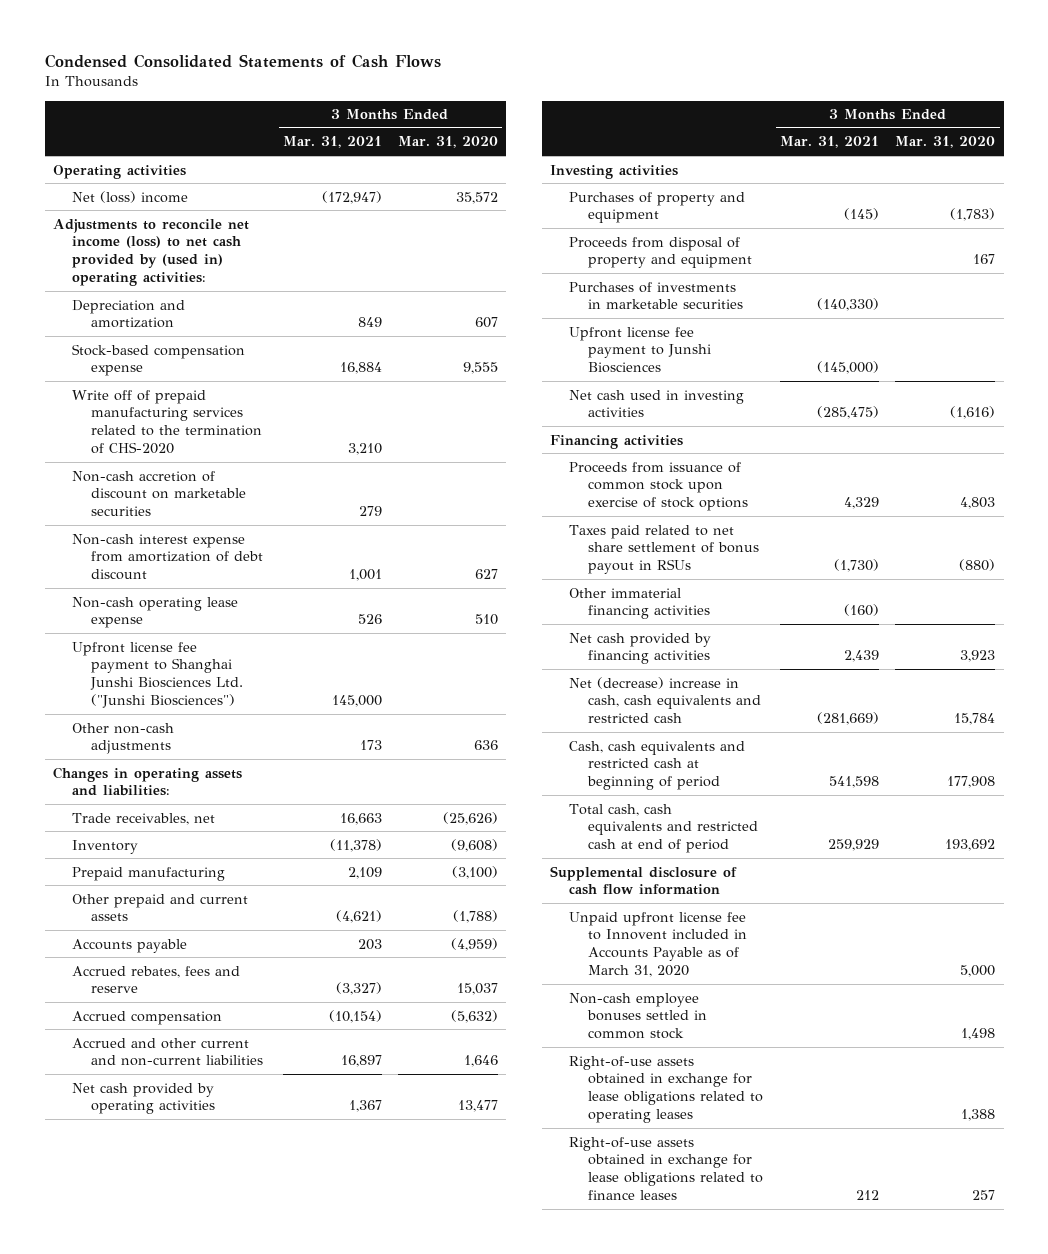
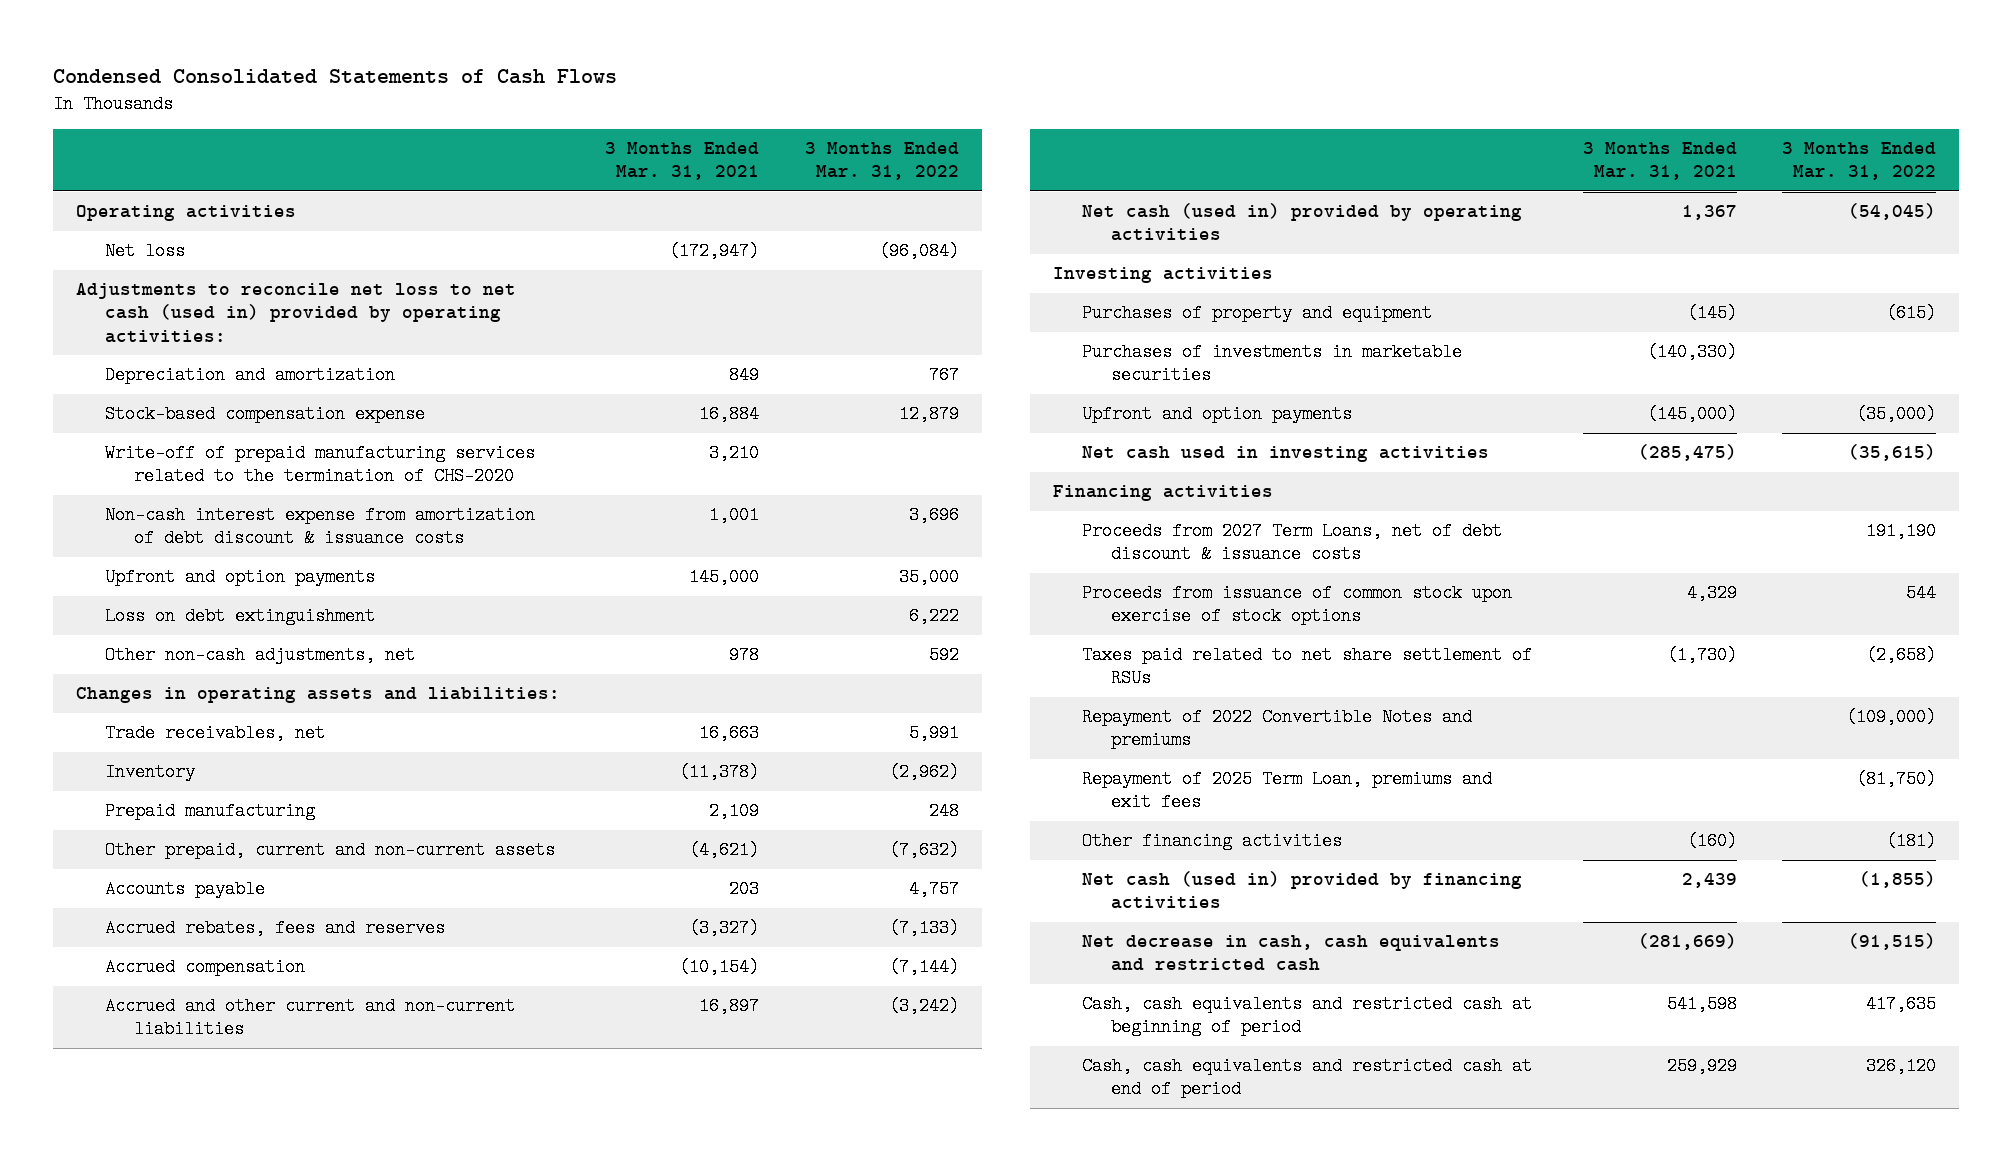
- | 3 Months Ended Mar. 31, 2021 | 3 Months Ended Mar. 31, 2020
+ | 3 Months Ended Mar. 31, 2021 | 3 Months Ended Mar. 31, 2022
- Net (loss) income | (172,947) | 35,572
- Adjustments to reconcile net income (loss) to net cash provided by (used in) operating activities:
+ Net loss | (172,947) | (96,084)
+ Adjustments to reconcile net loss to net cash (used in) provided by operating activities:
- Write off of prepaid manufacturing services related to the termination of CHS-2020 | 3,210 |
- Non-cash accretion of discount on marketable securities | 279 |
- Non-cash interest expense from amortization of debt discount | 1,001 | 627
- Non-cash operating lease expense | 526 | 510
- Upfront license fee payment to Shanghai Junshi Biosciences Ltd. ("Junshi Biosciences") | 145,000 |
- Other non-cash adjustments | 173 | 636
+ Write-off of prepaid manufacturing services related to the termination of CHS-2020 | 3,210 |
+ Non-cash interest expense from amortization of debt discount & issuance costs | 1,001 | 3,696
+ Upfront and option payments | 145,000 | 35,000
+ Loss on debt extinguishment | | 6,222
+ Other non-cash adjustments, net | 978 | 592
- Other prepaid and current assets | (4,621) | (1,788)
+ Other prepaid, current and non-current assets | (4,621) | (7,632)
- Accrued rebates, fees and reserve | (3,327) | 15,037
+ Accrued rebates, fees and reserves | (3,327) | (7,133)
- Net cash provided by operating activities | 1,367 | 13,477
+ Net cash (used in) provided by operating activities | 1,367 | (54,045)
- Proceeds from disposal of property and equipment | | 167
- Upfront license fee payment to Junshi Biosciences | (145,000) |
+ Upfront and option payments | (145,000) | (35,000)
+ Proceeds from 2027 Term Loans, net of debt discount & issuance costs | | 191,190
- Taxes paid related to net share settlement of bonus payout in RSUs | (1,730) | (880)
- Other immaterial financing activities | (160) |
- Net cash provided by financing activities | 2,439 | 3,923
- Net (decrease) increase in cash, cash equivalents and restricted cash | (281,669) | 15,784
+ Taxes paid related to net share settlement of RSUs | (1,730) | (2,658)
+ Repayment of 2022 Convertible Notes and premiums | | (109,000)
+ Repayment of 2025 Term Loan, premiums and exit fees | | (81,750)
+ Other financing activities | (160) | (181)
+ Net cash (used in) provided by financing activities | 2,439 | (1,855)
+ Net decrease in cash, cash equivalents and restricted cash | (281,669) | (91,515)
- Total cash, cash equivalents and restricted cash at end of period | 259,929 | 193,692
- Supplemental disclosure of cash flow information
- Unpaid upfront license fee to Innovent included in Accounts Payable as of March 31, 2020 | | 5,000
- Non-cash employee bonuses settled in common stock | | 1,498
- Right-of-use assets obtained in exchange for lease obligations related to operating leases | | 1,388
- Right-of-use assets obtained in exchange for lease obligations related to finance leases | 212 | 257
+ Cash, cash equivalents and restricted cash at end of period | 259,929 | 326,120

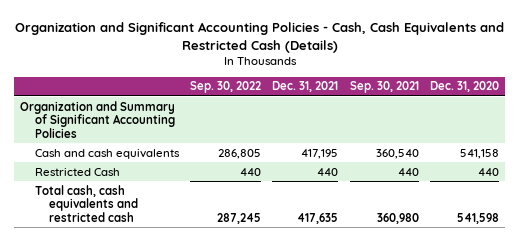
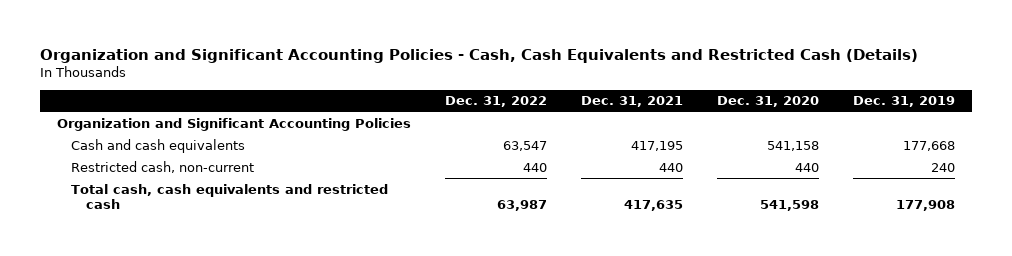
- | Sep. 30, 2022 | Dec. 31, 2021 | Sep. 30, 2021 | Dec. 31, 2020
+ | Dec. 31, 2022 | Dec. 31, 2021 | Dec. 31, 2020 | Dec. 31, 2019
- Organization and Summary of Significant Accounting Policies
+ Organization and Significant Accounting Policies
- Restricted Cash | 440 | 440 | 440 | 440
+ Restricted cash, non-current | 440 | 440 | 440 | 240

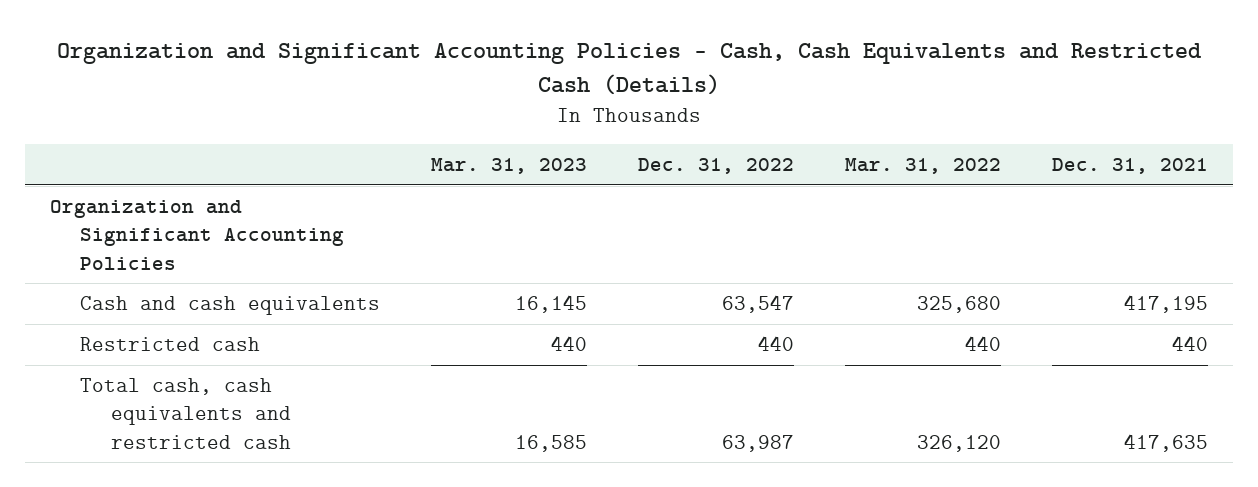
- | Dec. 31, 2022 | Dec. 31, 2021 | Dec. 31, 2020 | Dec. 31, 2019
+ | Mar. 31, 2023 | Dec. 31, 2022 | Mar. 31, 2022 | Dec. 31, 2021
- Restricted cash, non-current | 440 | 440 | 440 | 240
+ Restricted cash | 440 | 440 | 440 | 440

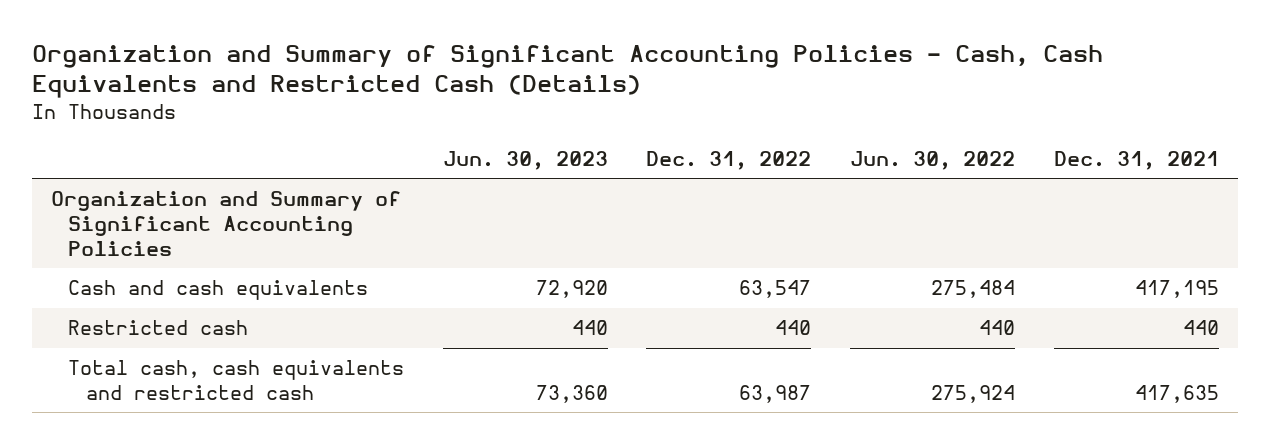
- Organization and Significant Accounting Policies - Cash, Cash Equivalents and Restricted Cash (Details)
+ Organization and Summary of Significant Accounting Policies - Cash, Cash Equivalents and Restricted Cash (Details)
- | Mar. 31, 2023 | Dec. 31, 2022 | Mar. 31, 2022 | Dec. 31, 2021
+ | Jun. 30, 2023 | Dec. 31, 2022 | Jun. 30, 2022 | Dec. 31, 2021
- Organization and Significant Accounting Policies
+ Organization and Summary of Significant Accounting Policies

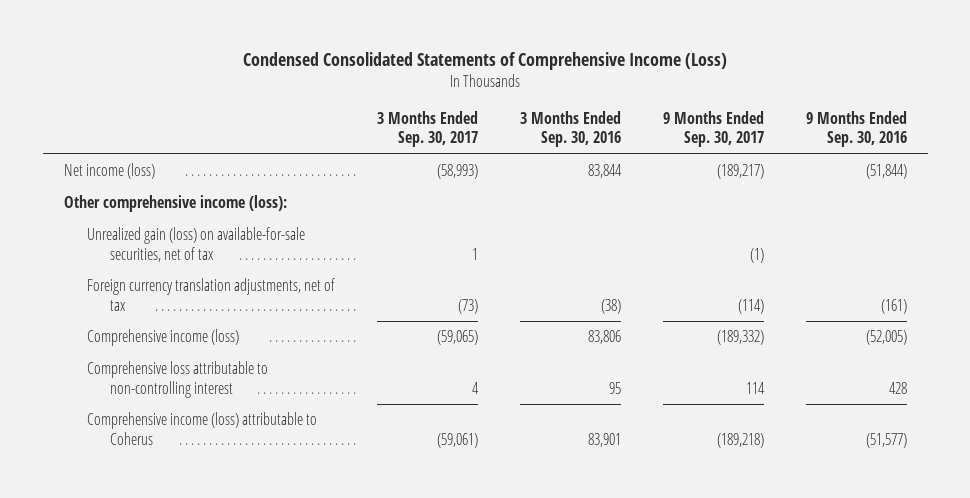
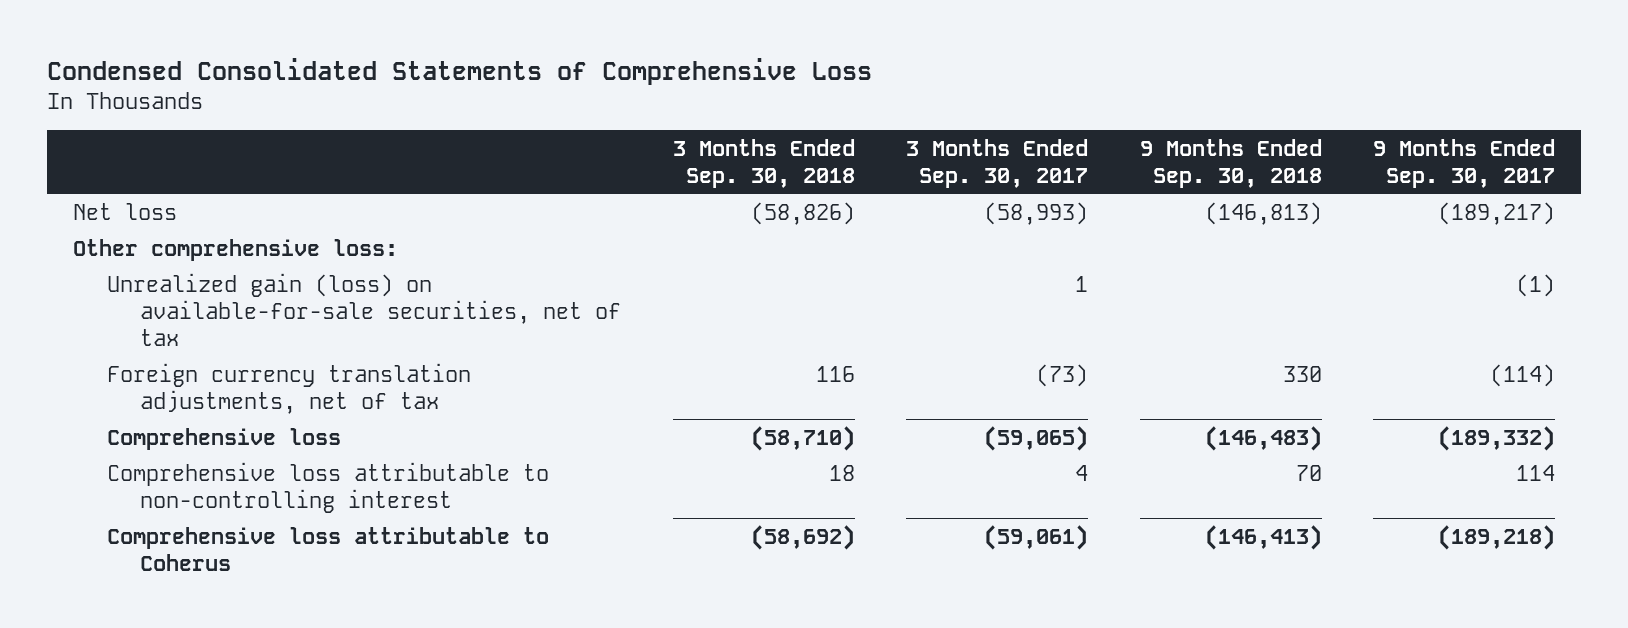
- Condensed Consolidated Statements of Comprehensive Income (Loss)
+ Condensed Consolidated Statements of Comprehensive Loss
- | 3 Months Ended Sep. 30, 2017 | 3 Months Ended Sep. 30, 2016 | 9 Months Ended Sep. 30, 2017 | 9 Months Ended Sep. 30, 2016
+ | 3 Months Ended Sep. 30, 2018 | 3 Months Ended Sep. 30, 2017 | 9 Months Ended Sep. 30, 2018 | 9 Months Ended Sep. 30, 2017
- Net income (loss) | (58,993) | 83,844 | (189,217) | (51,844)
- Other comprehensive income (loss):
+ Net loss | (58,826) | (58,993) | (146,813) | (189,217)
+ Other comprehensive loss:
- Comprehensive income (loss) | (59,065) | 83,806 | (189,332) | (52,005)
+ Comprehensive loss | (58,710) | (59,065) | (146,483) | (189,332)
- Comprehensive income (loss) attributable to Coherus | (59,061) | 83,901 | (189,218) | (51,577)
+ Comprehensive loss attributable to Coherus | (58,692) | (59,061) | (146,413) | (189,218)

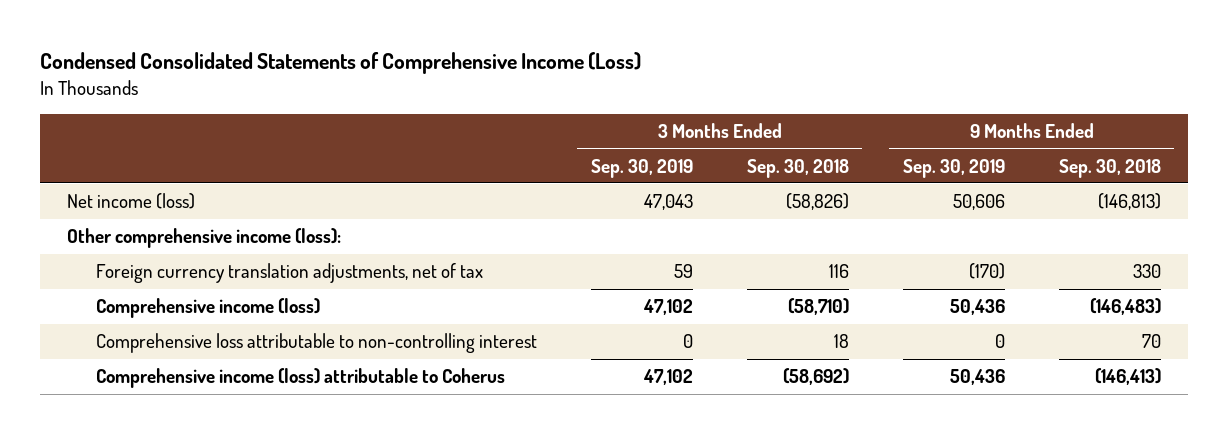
- Condensed Consolidated Statements of Comprehensive Loss
+ Condensed Consolidated Statements of Comprehensive Income (Loss)
- | 3 Months Ended Sep. 30, 2018 | 3 Months Ended Sep. 30, 2017 | 9 Months Ended Sep. 30, 2018 | 9 Months Ended Sep. 30, 2017
+ | 3 Months Ended Sep. 30, 2019 | 3 Months Ended Sep. 30, 2018 | 9 Months Ended Sep. 30, 2019 | 9 Months Ended Sep. 30, 2018
- Net loss | (58,826) | (58,993) | (146,813) | (189,217)
- Other comprehensive loss:
- Unrealized gain (loss) on available-for-sale securities, net of tax | | 1 | | (1)
+ Net income (loss) | 47,043 | (58,826) | 50,606 | (146,813)
+ Other comprehensive income (loss):
- Comprehensive loss | (58,710) | (59,065) | (146,483) | (189,332)
+ Comprehensive income (loss) | 47,102 | (58,710) | 50,436 | (146,483)
- Comprehensive loss attributable to Coherus | (58,692) | (59,061) | (146,413) | (189,218)
+ Comprehensive income (loss) attributable to Coherus | 47,102 | (58,692) | 50,436 | (146,413)

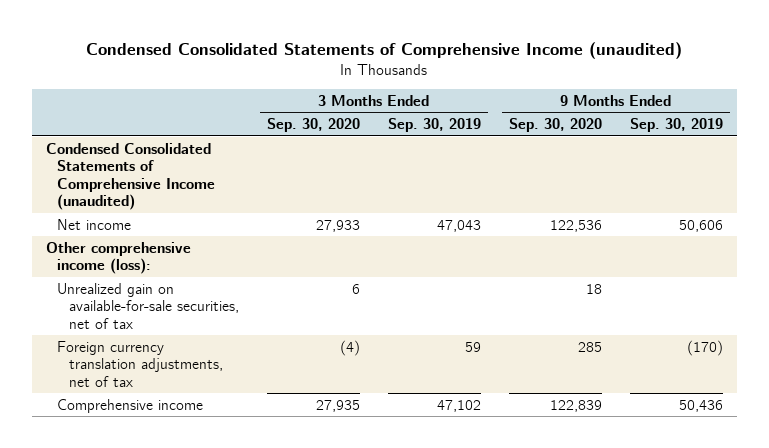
- Condensed Consolidated Statements of Comprehensive Income (Loss)
+ Condensed Consolidated Statements of Comprehensive Income (unaudited)
- | 3 Months Ended Sep. 30, 2019 | 3 Months Ended Sep. 30, 2018 | 9 Months Ended Sep. 30, 2019 | 9 Months Ended Sep. 30, 2018
+ | 3 Months Ended Sep. 30, 2020 | 3 Months Ended Sep. 30, 2019 | 9 Months Ended Sep. 30, 2020 | 9 Months Ended Sep. 30, 2019
- Net income (loss) | 47,043 | (58,826) | 50,606 | (146,813)
+ Condensed Consolidated Statements of Comprehensive Income (unaudited)
+ Net income | 27,933 | 47,043 | 122,536 | 50,606
+ Unrealized gain on available-for-sale securities, net of tax | 6 | | 18 |
- Comprehensive income (loss) | 47,102 | (58,710) | 50,436 | (146,483)
- Comprehensive loss attributable to non-controlling interest | 0 | 18 | 0 | 70
- Comprehensive income (loss) attributable to Coherus | 47,102 | (58,692) | 50,436 | (146,413)
+ Comprehensive income | 27,935 | 47,102 | 122,839 | 50,436

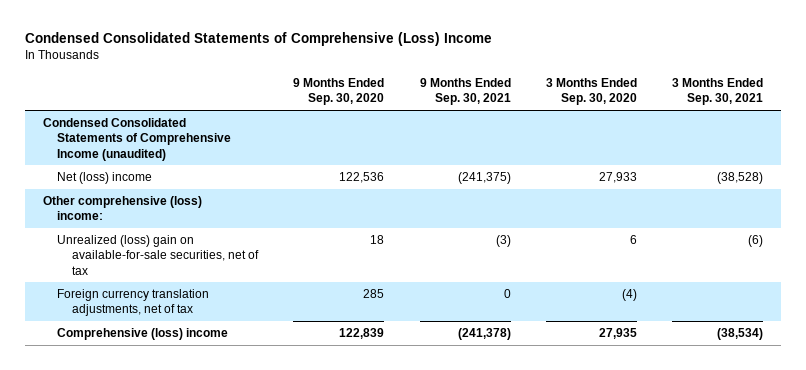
- Condensed Consolidated Statements of Comprehensive Income (unaudited)
+ Condensed Consolidated Statements of Comprehensive (Loss) Income
- | 3 Months Ended Sep. 30, 2020 | 3 Months Ended Sep. 30, 2019 | 9 Months Ended Sep. 30, 2020 | 9 Months Ended Sep. 30, 2019
+ | 9 Months Ended Sep. 30, 2020 | 9 Months Ended Sep. 30, 2021 | 3 Months Ended Sep. 30, 2020 | 3 Months Ended Sep. 30, 2021
- Net income | 27,933 | 47,043 | 122,536 | 50,606
- Other comprehensive income (loss):
- Unrealized gain on available-for-sale securities, net of tax | 6 | | 18 |
+ Net (loss) income | 122,536 | (241,375) | 27,933 | (38,528)
+ Other comprehensive (loss) income:
+ Unrealized (loss) gain on available-for-sale securities, net of tax | 18 | (3) | 6 | (6)
- Comprehensive income | 27,935 | 47,102 | 122,839 | 50,436
+ Comprehensive (loss) income | 122,839 | (241,378) | 27,935 | (38,534)

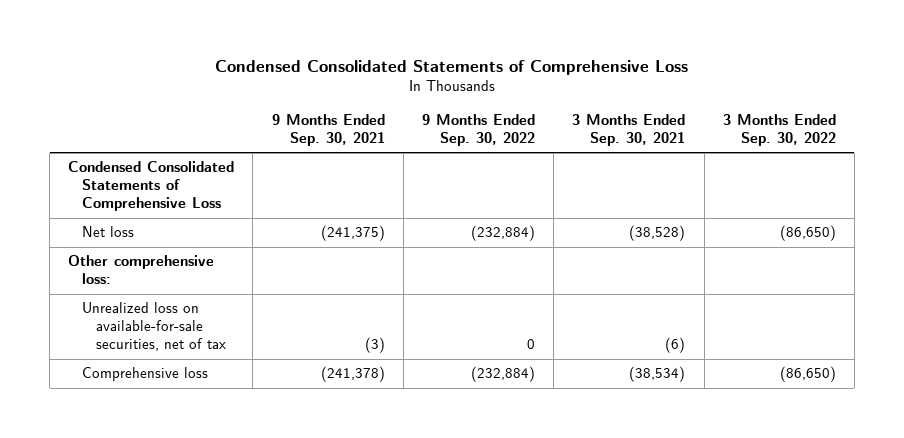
- Condensed Consolidated Statements of Comprehensive (Loss) Income
+ Condensed Consolidated Statements of Comprehensive Loss
- | 9 Months Ended Sep. 30, 2020 | 9 Months Ended Sep. 30, 2021 | 3 Months Ended Sep. 30, 2020 | 3 Months Ended Sep. 30, 2021
+ | 9 Months Ended Sep. 30, 2021 | 9 Months Ended Sep. 30, 2022 | 3 Months Ended Sep. 30, 2021 | 3 Months Ended Sep. 30, 2022
- Condensed Consolidated Statements of Comprehensive Income (unaudited)
- Net (loss) income | 122,536 | (241,375) | 27,933 | (38,528)
- Other comprehensive (loss) income:
- Unrealized (loss) gain on available-for-sale securities, net of tax | 18 | (3) | 6 | (6)
- Foreign currency translation adjustments, net of tax | 285 | 0 | (4) |
- Comprehensive (loss) income | 122,839 | (241,378) | 27,935 | (38,534)
+ Condensed Consolidated Statements of Comprehensive Loss
+ Net loss | (241,375) | (232,884) | (38,528) | (86,650)
+ Other comprehensive loss:
+ Unrealized loss on available-for-sale securities, net of tax | (3) | 0 | (6) |
+ Comprehensive loss | (241,378) | (232,884) | (38,534) | (86,650)

